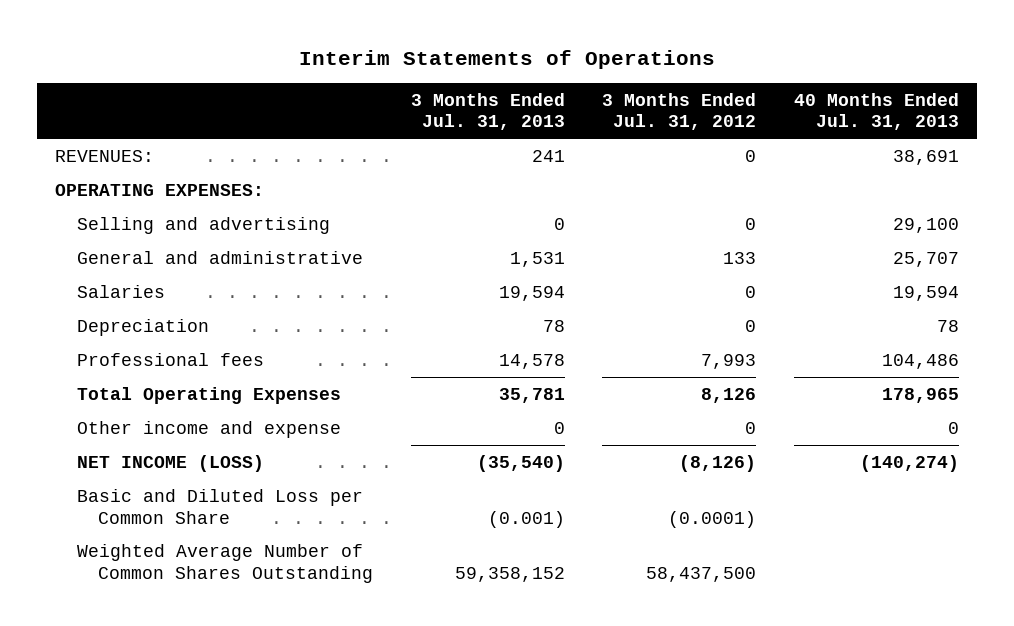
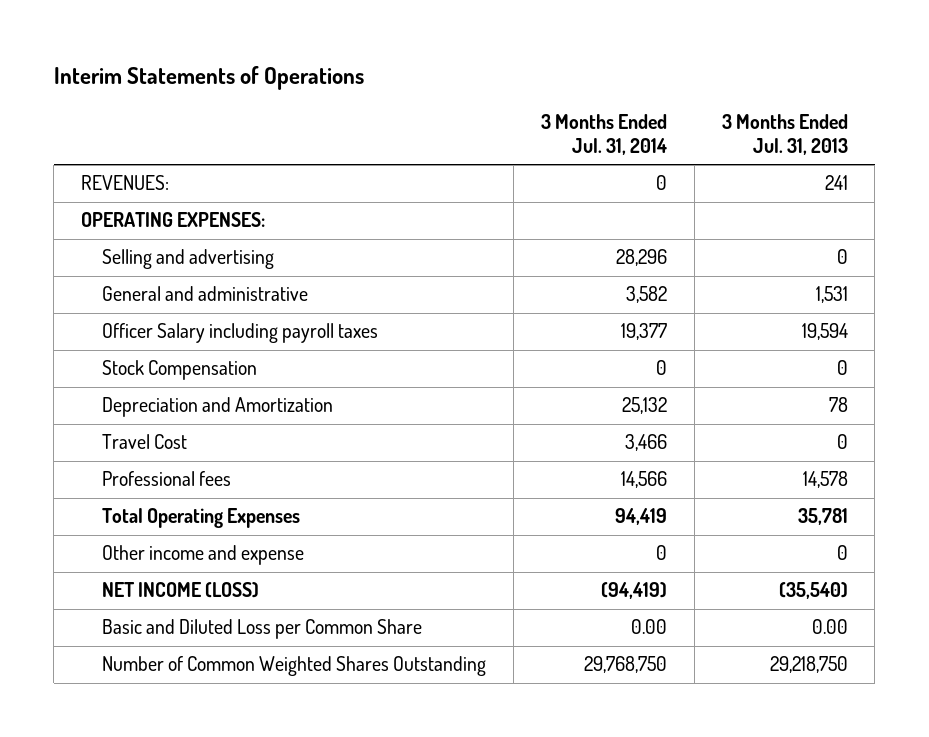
- | 3 Months Ended Jul. 31, 2013 | 3 Months Ended Jul. 31, 2012 | 40 Months Ended Jul. 31, 2013
+ | 3 Months Ended Jul. 31, 2014 | 3 Months Ended Jul. 31, 2013
- Salaries | 19,594 | 0 | 19,594
- Depreciation | 78 | 0 | 78
+ Officer Salary including payroll taxes | 19,377 | 19,594
+ Stock Compensation | 0 | 0
+ Depreciation and Amortization | 25,132 | 78
+ Travel Cost | 3,466 | 0
- Basic and Diluted Loss per Common Share | (0.001) | (0.0001) |
- Weighted Average Number of Common Shares Outstanding | 59,358,152 | 58,437,500 |
+ Basic and Diluted Loss per Common Share | 0.00 | 0.00
+ Number of Common Weighted Shares Outstanding | 29,768,750 | 29,218,750

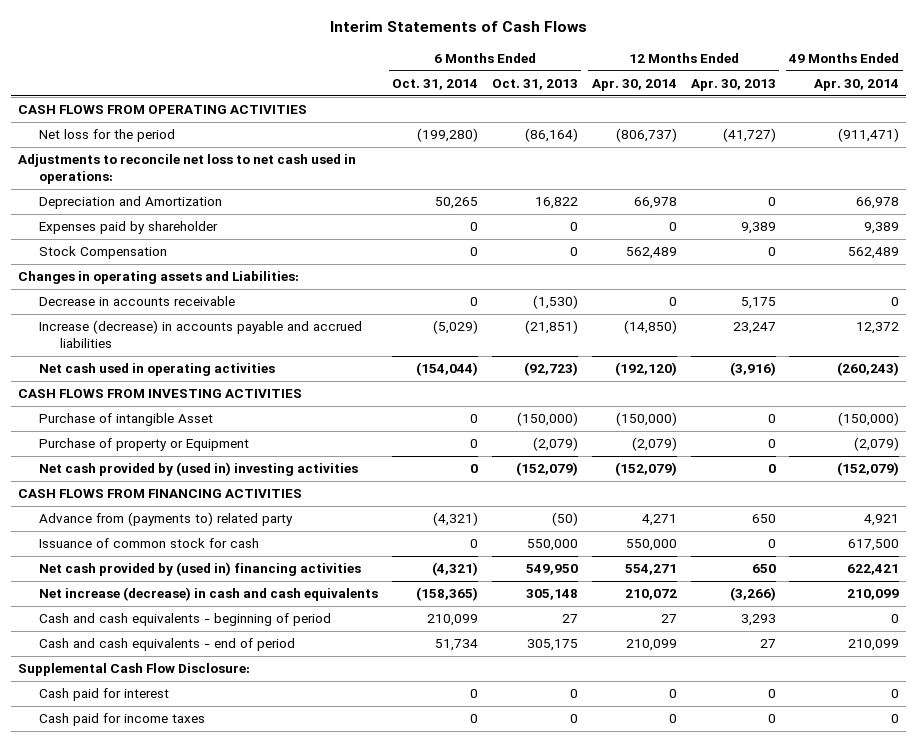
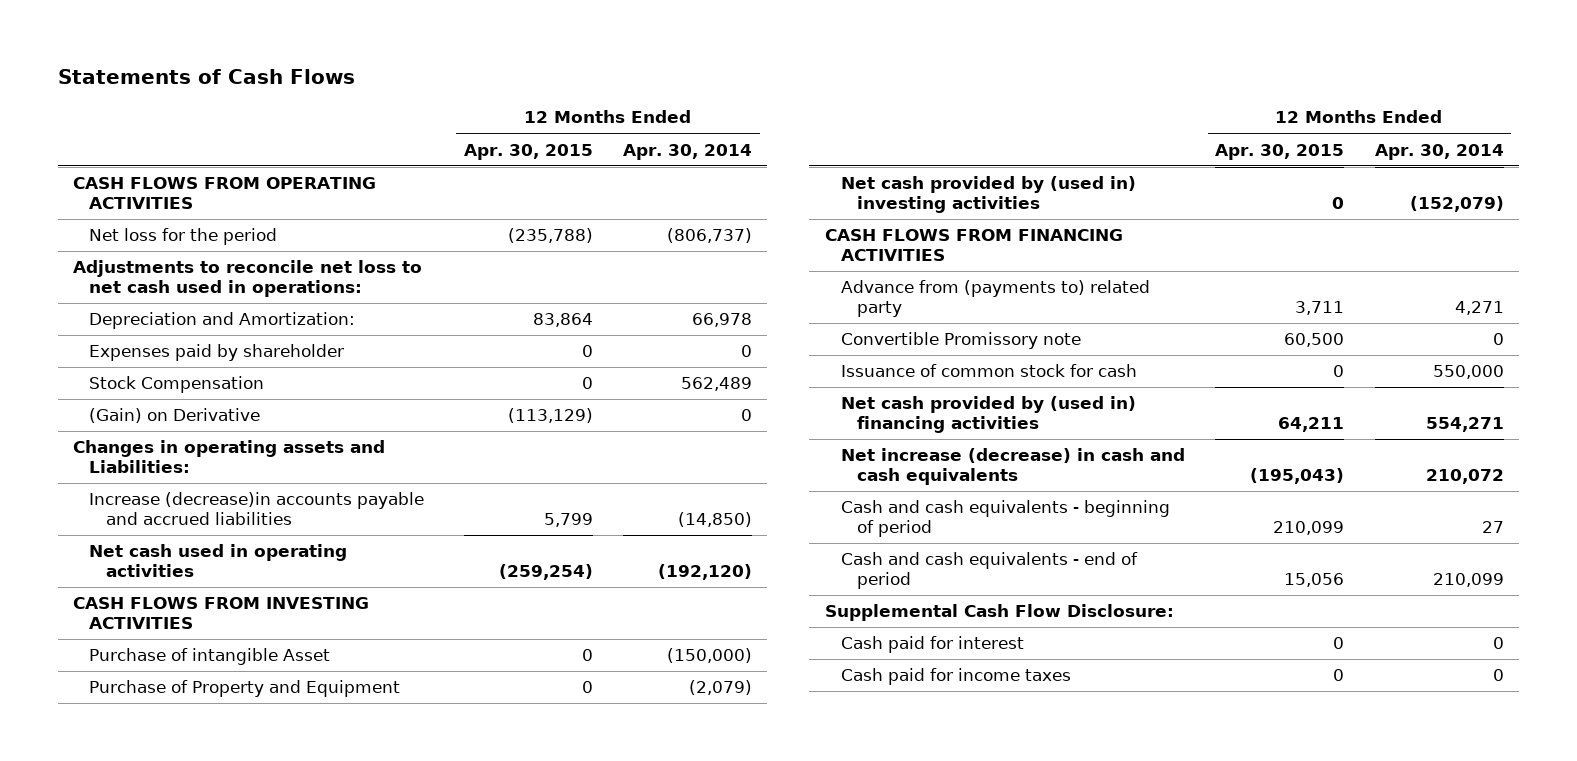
- Interim Statements of Cash Flows
+ Statements of Cash Flows
- | 6 Months Ended Oct. 31, 2014 | 6 Months Ended Oct. 31, 2013 | 12 Months Ended Apr. 30, 2014 | 12 Months Ended Apr. 30, 2013 | 49 Months Ended Apr. 30, 2014
+ | 12 Months Ended Apr. 30, 2015 | 12 Months Ended Apr. 30, 2014
- Depreciation and Amortization | 50,265 | 16,822 | 66,978 | 0 | 66,978
+ Depreciation and Amortization: | 83,864 | 66,978
+ (Gain) on Derivative | (113,129) | 0
- Decrease in accounts receivable | 0 | (1,530) | 0 | 5,175 | 0
- Increase (decrease) in accounts payable and accrued liabilities | (5,029) | (21,851) | (14,850) | 23,247 | 12,372
+ Increase (decrease)in accounts payable and accrued liabilities | 5,799 | (14,850)
- Purchase of property or Equipment | 0 | (2,079) | (2,079) | 0 | (2,079)
+ Purchase of Property and Equipment | 0 | (2,079)
+ Convertible Promissory note | 60,500 | 0

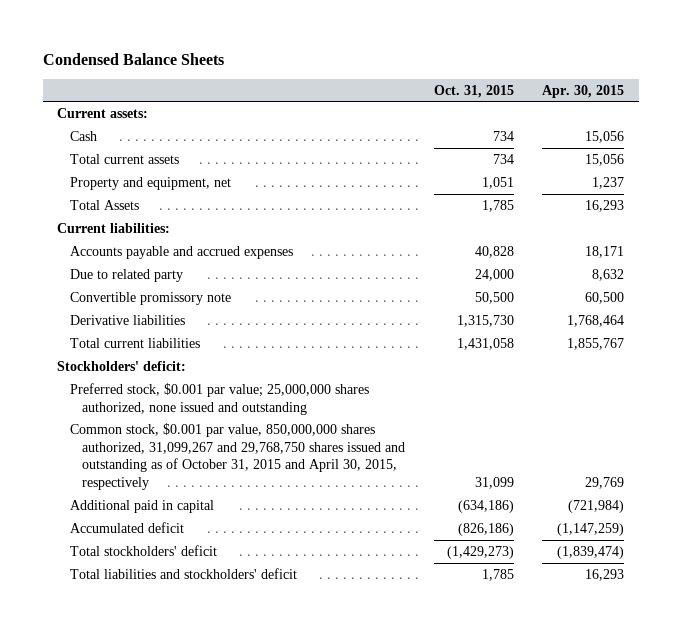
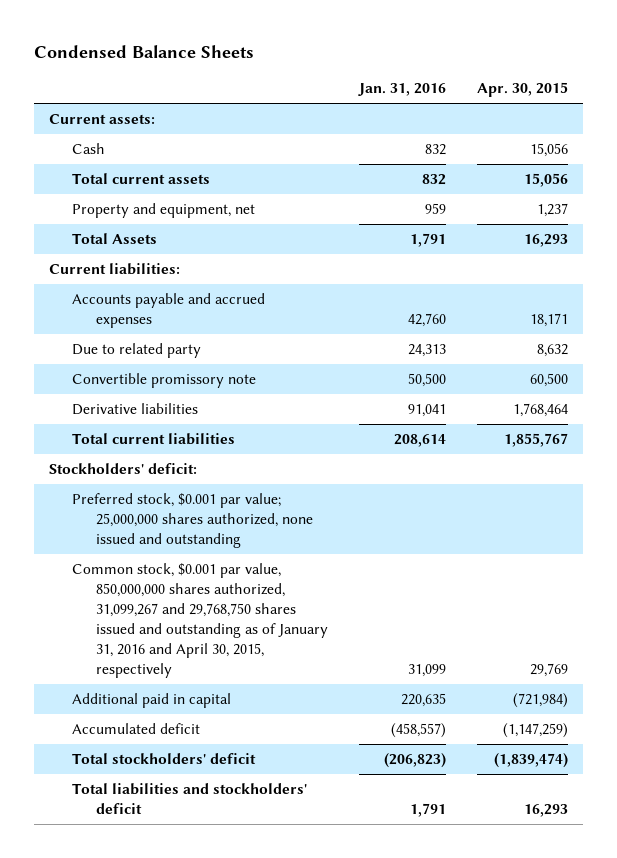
- | Oct. 31, 2015 | Apr. 30, 2015
+ | Jan. 31, 2016 | Apr. 30, 2015
- Common stock, $0.001 par value, 850,000,000 shares authorized, 31,099,267 and 29,768,750 shares issued and outstanding as of October 31, 2015 and April 30, 2015, respectively | 31,099 | 29,769
+ Common stock, $0.001 par value, 850,000,000 shares authorized, 31,099,267 and 29,768,750 shares issued and outstanding as of January 31, 2016 and April 30, 2015, respectively | 31,099 | 29,769

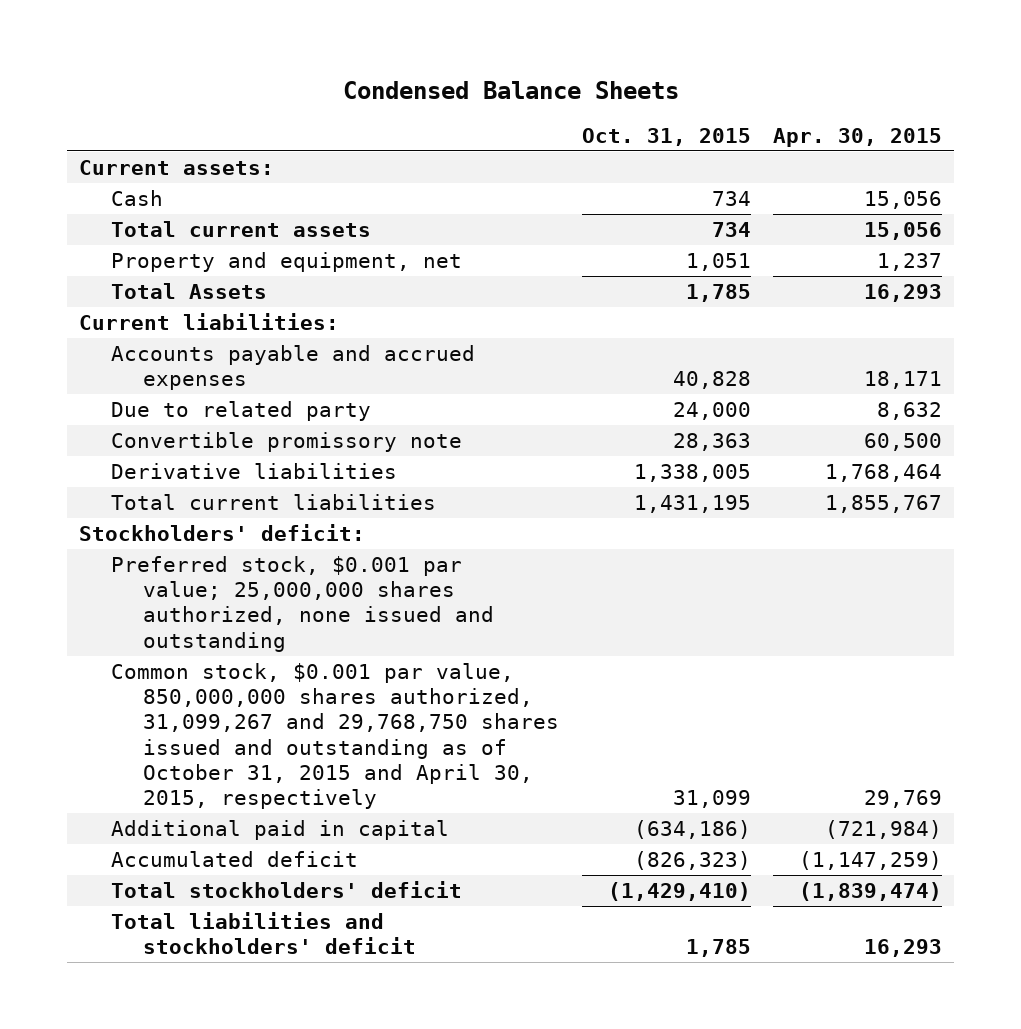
- | Jan. 31, 2016 | Apr. 30, 2015
+ | Oct. 31, 2015 | Apr. 30, 2015
- Common stock, $0.001 par value, 850,000,000 shares authorized, 31,099,267 and 29,768,750 shares issued and outstanding as of January 31, 2016 and April 30, 2015, respectively | 31,099 | 29,769
+ Common stock, $0.001 par value, 850,000,000 shares authorized, 31,099,267 and 29,768,750 shares issued and outstanding as of October 31, 2015 and April 30, 2015, respectively | 31,099 | 29,769

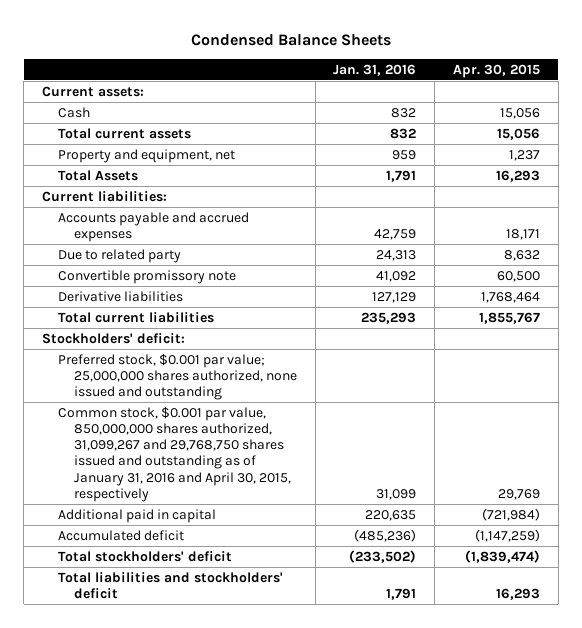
- | Oct. 31, 2015 | Apr. 30, 2015
+ | Jan. 31, 2016 | Apr. 30, 2015
- Common stock, $0.001 par value, 850,000,000 shares authorized, 31,099,267 and 29,768,750 shares issued and outstanding as of October 31, 2015 and April 30, 2015, respectively | 31,099 | 29,769
+ Common stock, $0.001 par value, 850,000,000 shares authorized, 31,099,267 and 29,768,750 shares issued and outstanding as of January 31, 2016 and April 30, 2015, respectively | 31,099 | 29,769

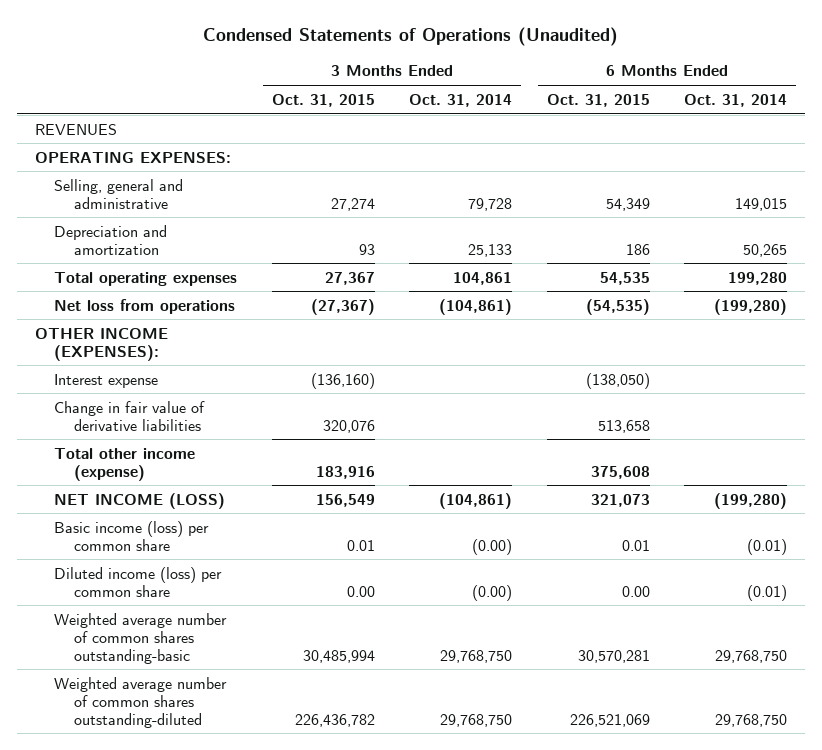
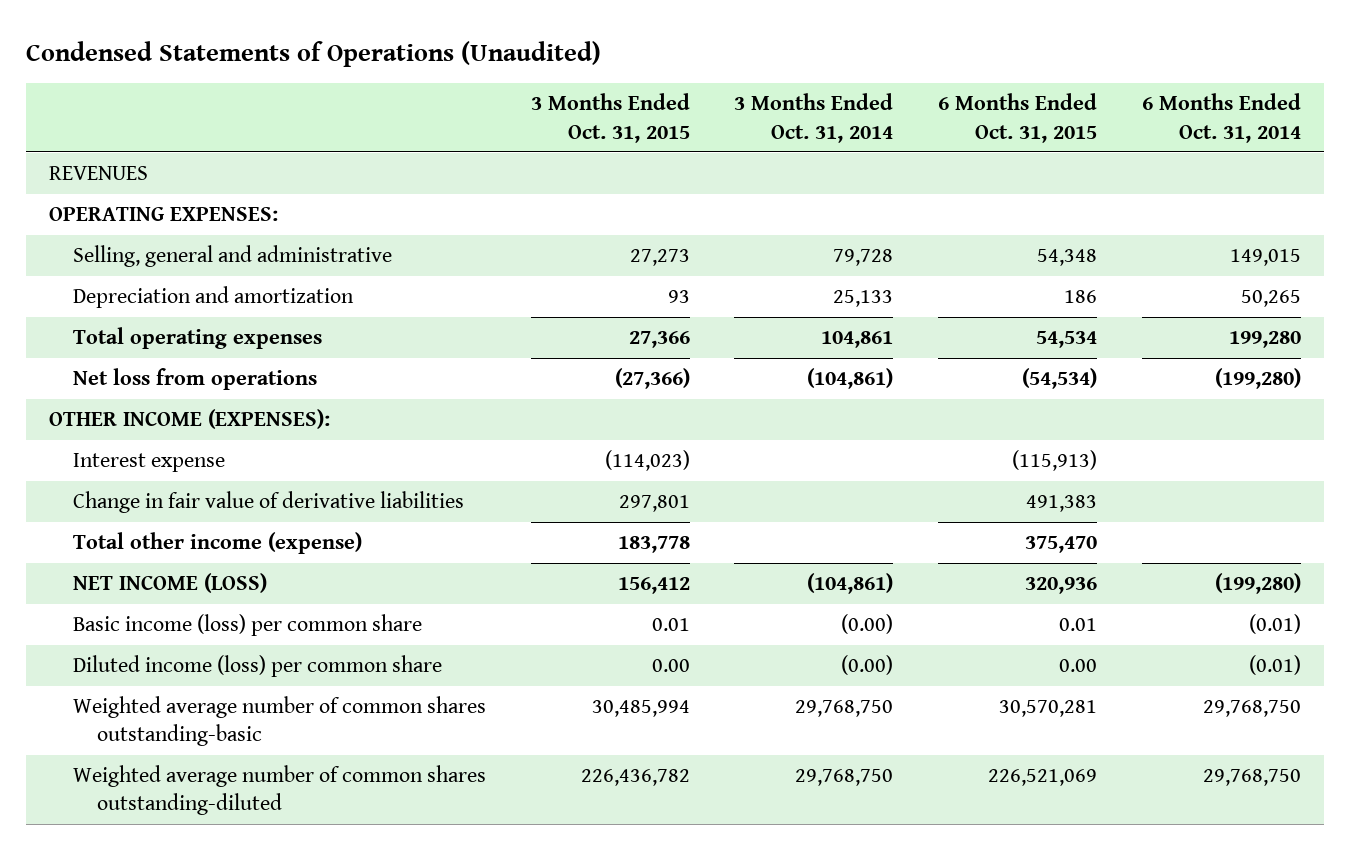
- Selling, general and administrative | 27,274 | 79,728 | 54,349 | 149,015
+ Selling, general and administrative | 27,273 | 79,728 | 54,348 | 149,015
- Total operating expenses | 27,367 | 104,861 | 54,535 | 199,280
- Net loss from operations | (27,367) | (104,861) | (54,535) | (199,280)
+ Total operating expenses | 27,366 | 104,861 | 54,534 | 199,280
+ Net loss from operations | (27,366) | (104,861) | (54,534) | (199,280)
- Interest expense | (136,160) | | (138,050) |
- Change in fair value of derivative liabilities | 320,076 | | 513,658 |
- Total other income (expense) | 183,916 | | 375,608 |
- NET INCOME (LOSS) | 156,549 | (104,861) | 321,073 | (199,280)
+ Interest expense | (114,023) | | (115,913) |
+ Change in fair value of derivative liabilities | 297,801 | | 491,383 |
+ Total other income (expense) | 183,778 | | 375,470 |
+ NET INCOME (LOSS) | 156,412 | (104,861) | 320,936 | (199,280)

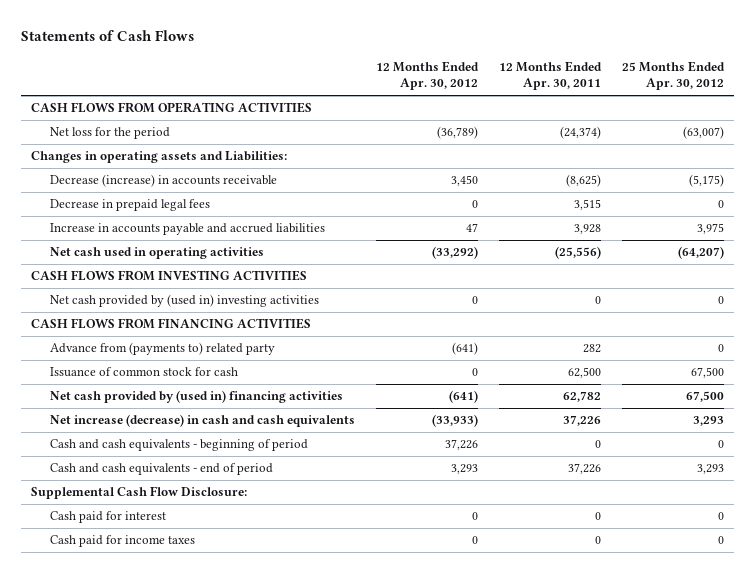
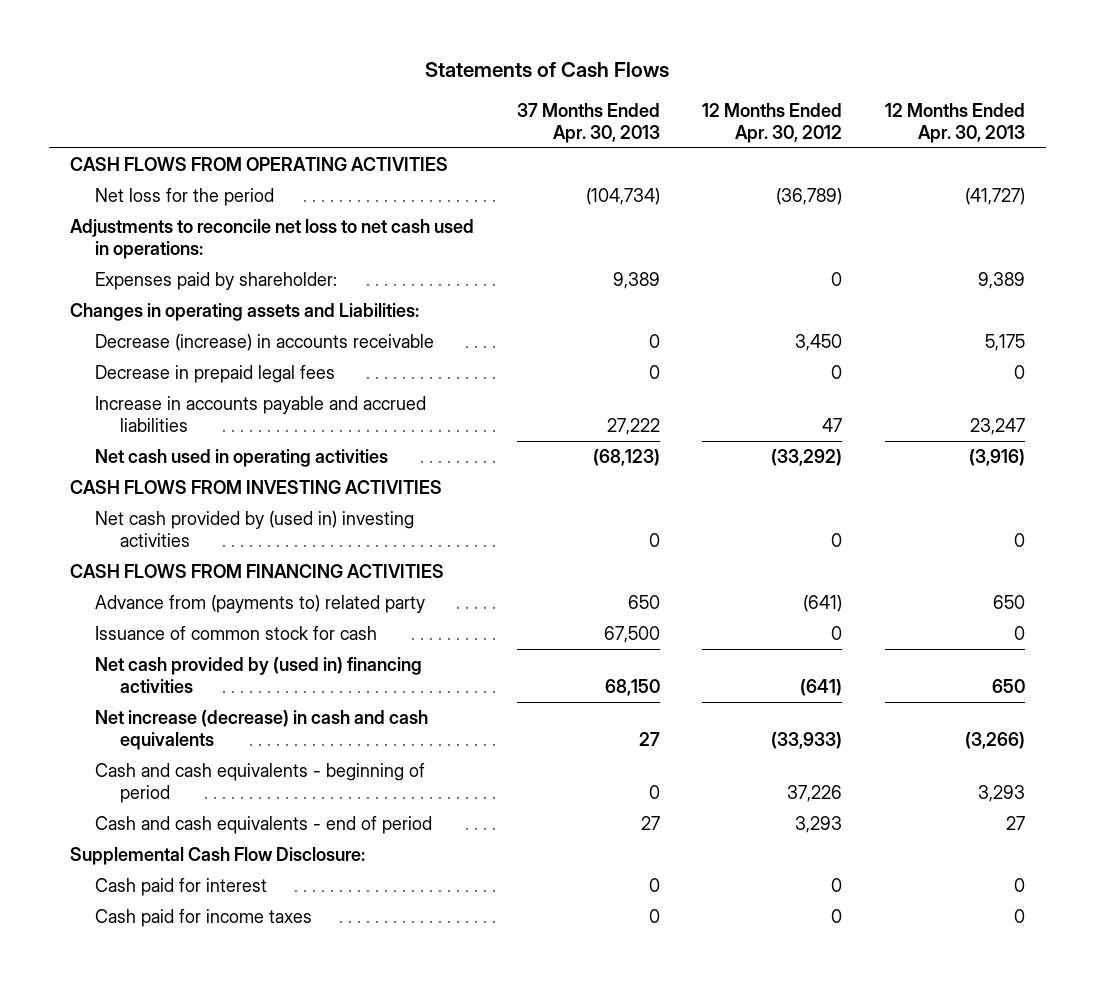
- | 12 Months Ended Apr. 30, 2012 | 12 Months Ended Apr. 30, 2011 | 25 Months Ended Apr. 30, 2012
+ | 37 Months Ended Apr. 30, 2013 | 12 Months Ended Apr. 30, 2012 | 12 Months Ended Apr. 30, 2013
+ Adjustments to reconcile net loss to net cash used in operations:
+ Expenses paid by shareholder: | 9,389 | 0 | 9,389

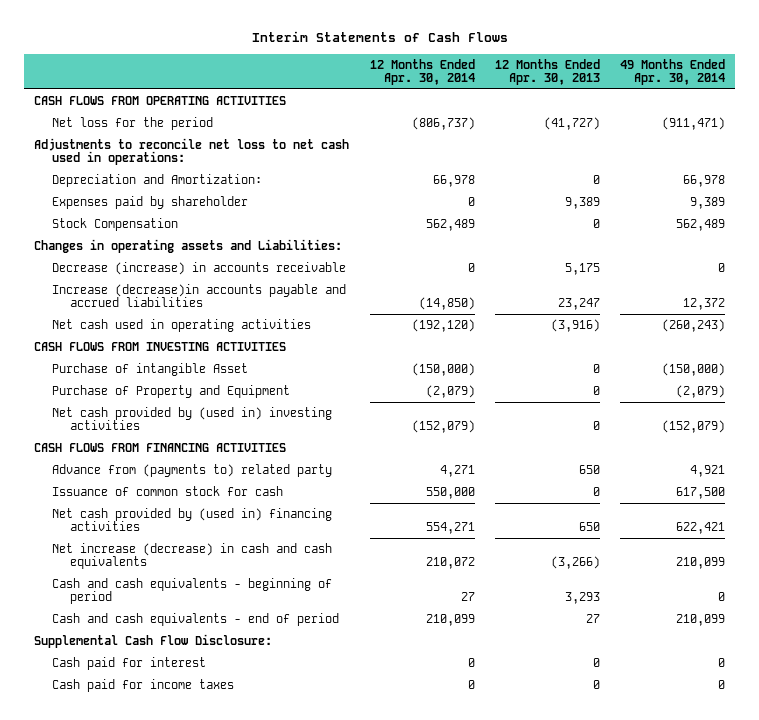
- Statements of Cash Flows
+ Interim Statements of Cash Flows
- | 37 Months Ended Apr. 30, 2013 | 12 Months Ended Apr. 30, 2012 | 12 Months Ended Apr. 30, 2013
+ | 12 Months Ended Apr. 30, 2014 | 12 Months Ended Apr. 30, 2013 | 49 Months Ended Apr. 30, 2014
- Expenses paid by shareholder: | 9,389 | 0 | 9,389
+ Depreciation and Amortization: | 66,978 | 0 | 66,978
+ Expenses paid by shareholder | 0 | 9,389 | 9,389
+ Stock Compensation | 562,489 | 0 | 562,489
- Decrease in prepaid legal fees | 0 | 0 | 0
- Increase in accounts payable and accrued liabilities | 27,222 | 47 | 23,247
+ Increase (decrease)in accounts payable and accrued liabilities | (14,850) | 23,247 | 12,372
+ Purchase of intangible Asset | (150,000) | 0 | (150,000)
+ Purchase of Property and Equipment | (2,079) | 0 | (2,079)

